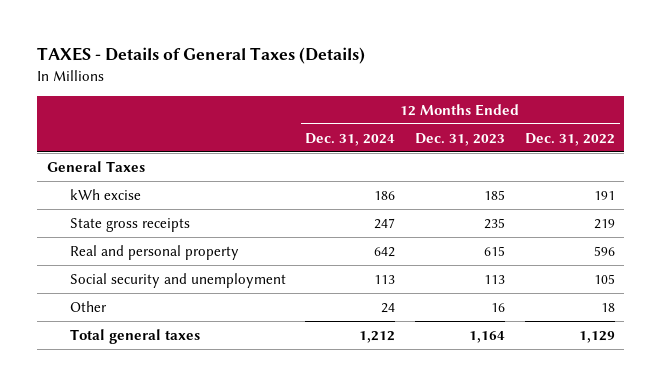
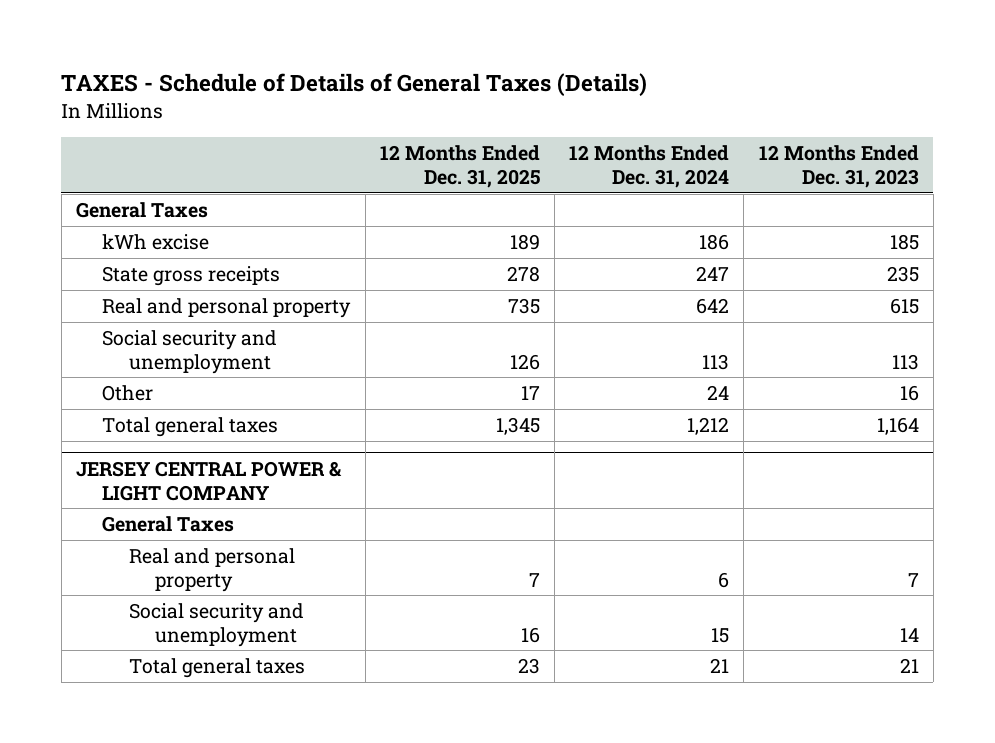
- TAXES - Details of General Taxes (Details)
+ TAXES - Schedule of Details of General Taxes (Details)
- | 12 Months Ended Dec. 31, 2024 | 12 Months Ended Dec. 31, 2023 | 12 Months Ended Dec. 31, 2022
+ | 12 Months Ended Dec. 31, 2025 | 12 Months Ended Dec. 31, 2024 | 12 Months Ended Dec. 31, 2023
+ JERSEY CENTRAL POWER & LIGHT COMPANY
+ General Taxes
+ Real and personal property | 7 | 6 | 7
+ Social security and unemployment | 16 | 15 | 14
+ Total general taxes | 23 | 21 | 21

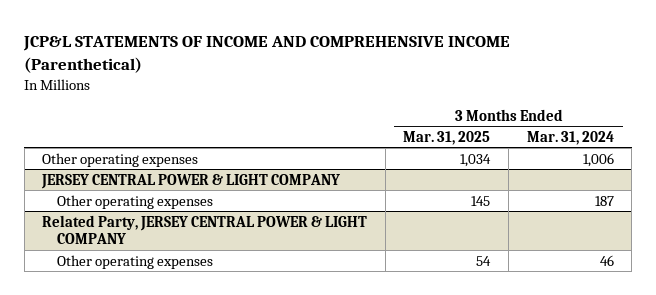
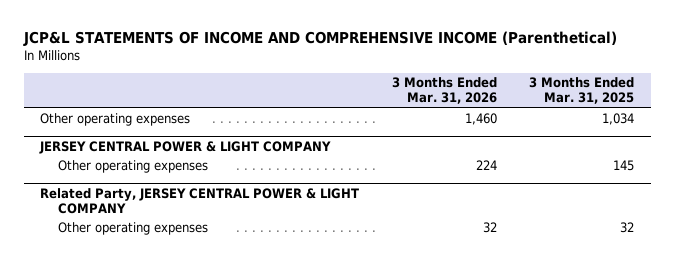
- | 3 Months Ended Mar. 31, 2025 | 3 Months Ended Mar. 31, 2024
+ | 3 Months Ended Mar. 31, 2026 | 3 Months Ended Mar. 31, 2025
@ Related Party, JERSEY CENTRAL POWER & LIGHT COMPANY
- Other operating expenses | 54 | 46
+ Other operating expenses | 32 | 32

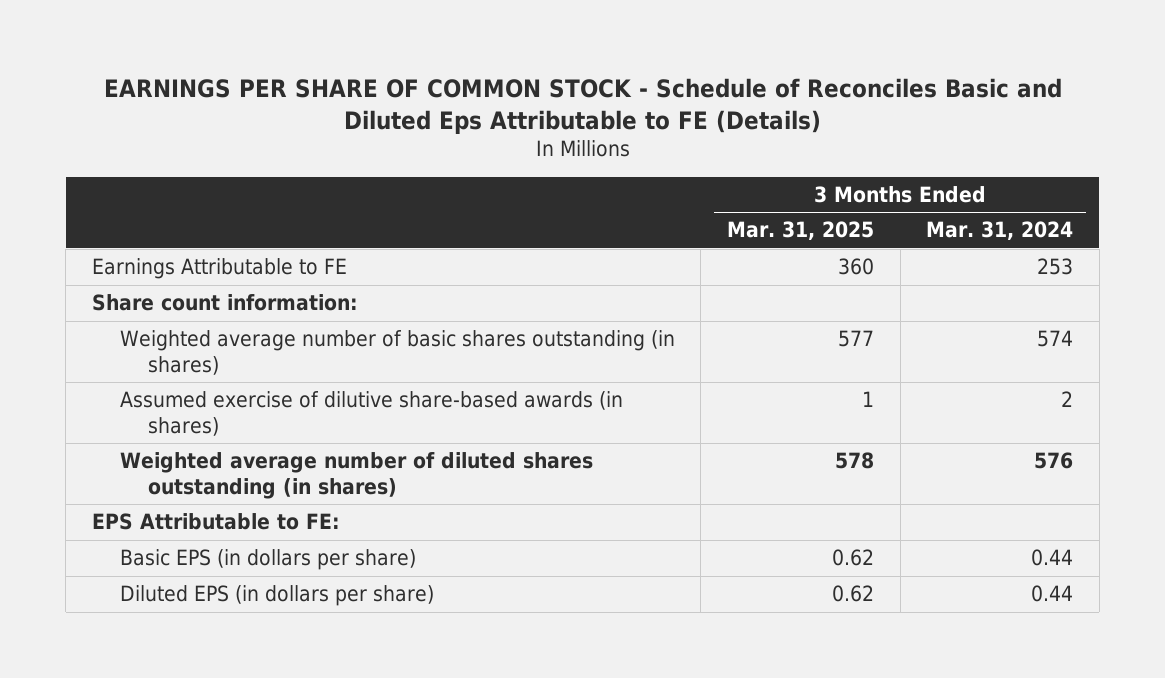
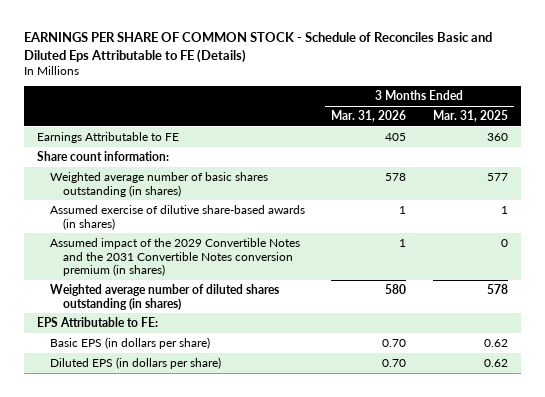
- | 3 Months Ended Mar. 31, 2025 | 3 Months Ended Mar. 31, 2024
+ | 3 Months Ended Mar. 31, 2026 | 3 Months Ended Mar. 31, 2025
+ Assumed impact of the 2029 Convertible Notes and the 2031 Convertible Notes conversion premium (in shares) | 1 | 0

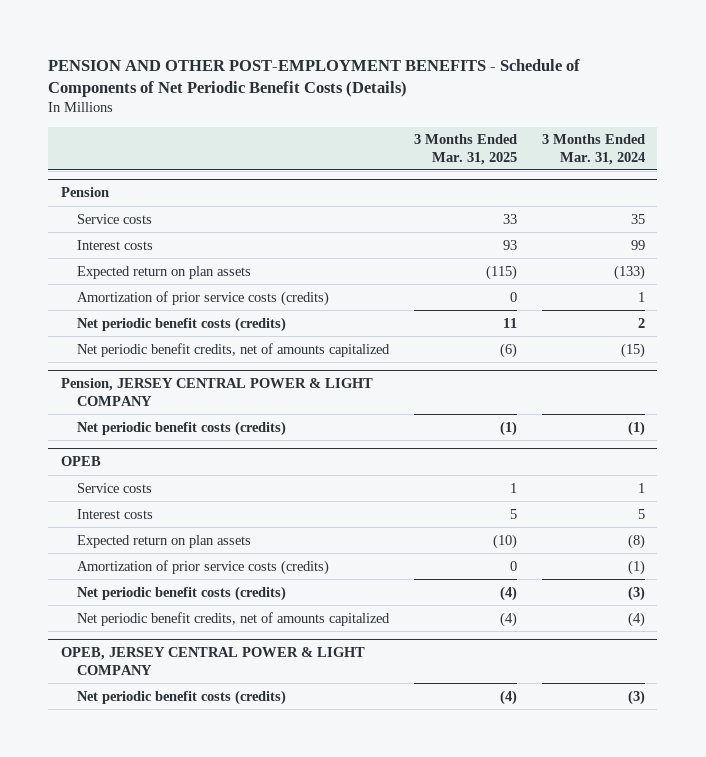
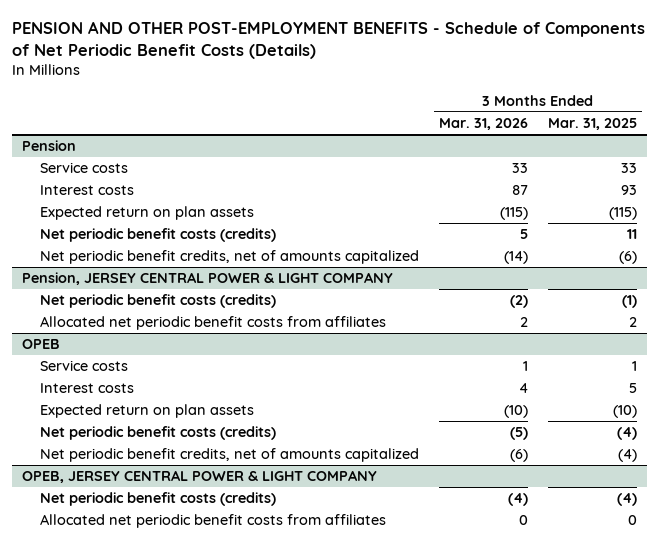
- | 3 Months Ended Mar. 31, 2025 | 3 Months Ended Mar. 31, 2024
+ | 3 Months Ended Mar. 31, 2026 | 3 Months Ended Mar. 31, 2025
@ Pension
- Amortization of prior service costs (credits) | 0 | 1
@ Pension, JERSEY CENTRAL POWER & LIGHT COMPANY
+ Allocated net periodic benefit costs from affiliates | 2 | 2
@ OPEB
- Amortization of prior service costs (credits) | 0 | (1)
@ OPEB, JERSEY CENTRAL POWER & LIGHT COMPANY
+ Allocated net periodic benefit costs from affiliates | 0 | 0

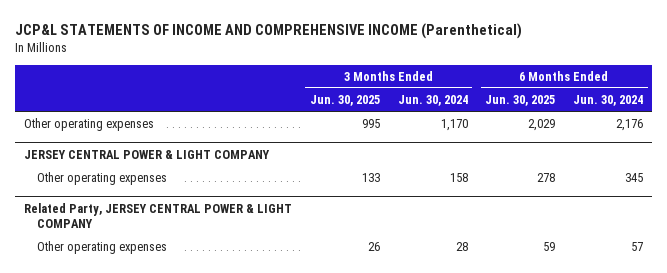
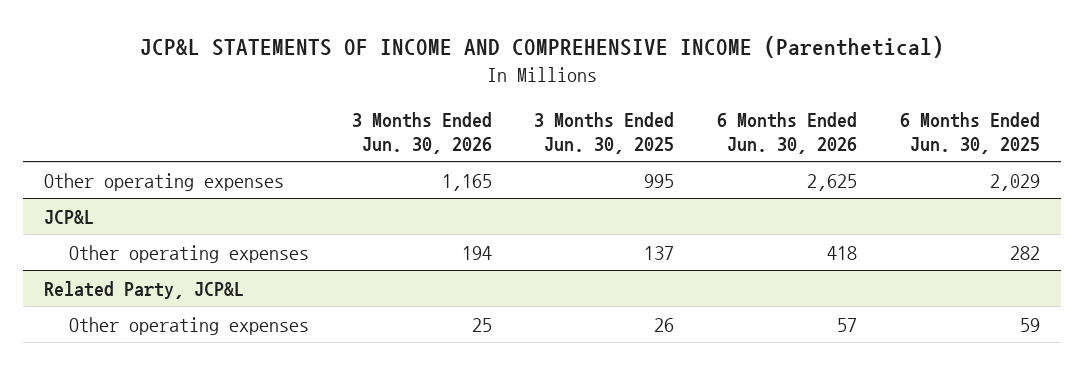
- | 3 Months Ended Jun. 30, 2025 | 3 Months Ended Jun. 30, 2024 | 6 Months Ended Jun. 30, 2025 | 6 Months Ended Jun. 30, 2024
+ | 3 Months Ended Jun. 30, 2026 | 3 Months Ended Jun. 30, 2025 | 6 Months Ended Jun. 30, 2026 | 6 Months Ended Jun. 30, 2025
- JERSEY CENTRAL POWER & LIGHT COMPANY
- Other operating expenses | 133 | 158 | 278 | 345
- Related Party, JERSEY CENTRAL POWER & LIGHT COMPANY
+ JCP&L
+ Other operating expenses | 194 | 137 | 418 | 282
+ Related Party, JCP&L

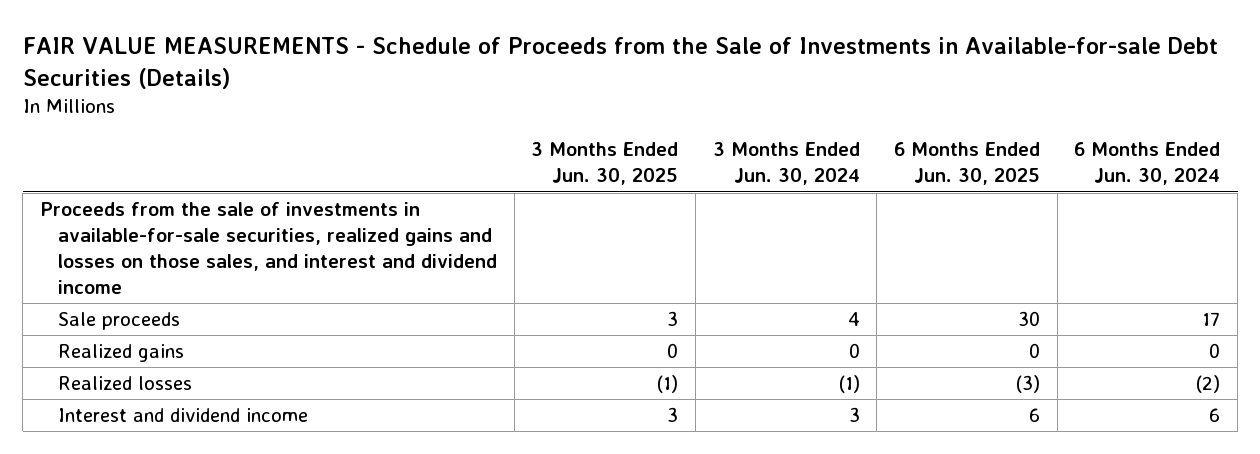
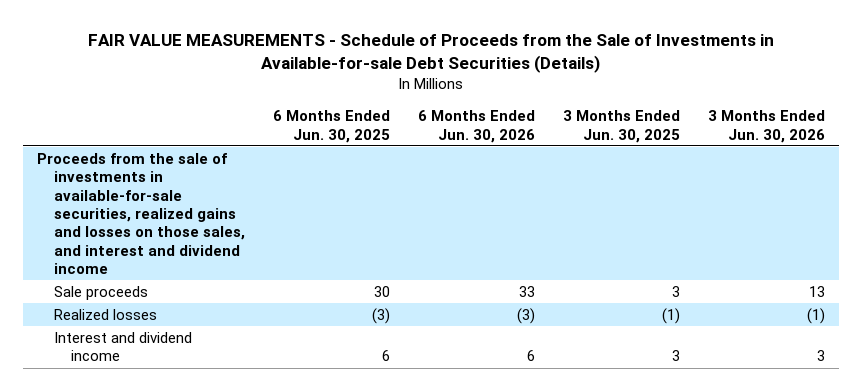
- | 3 Months Ended Jun. 30, 2025 | 3 Months Ended Jun. 30, 2024 | 6 Months Ended Jun. 30, 2025 | 6 Months Ended Jun. 30, 2024
+ | 6 Months Ended Jun. 30, 2025 | 6 Months Ended Jun. 30, 2026 | 3 Months Ended Jun. 30, 2025 | 3 Months Ended Jun. 30, 2026
- Realized gains | 0 | 0 | 0 | 0

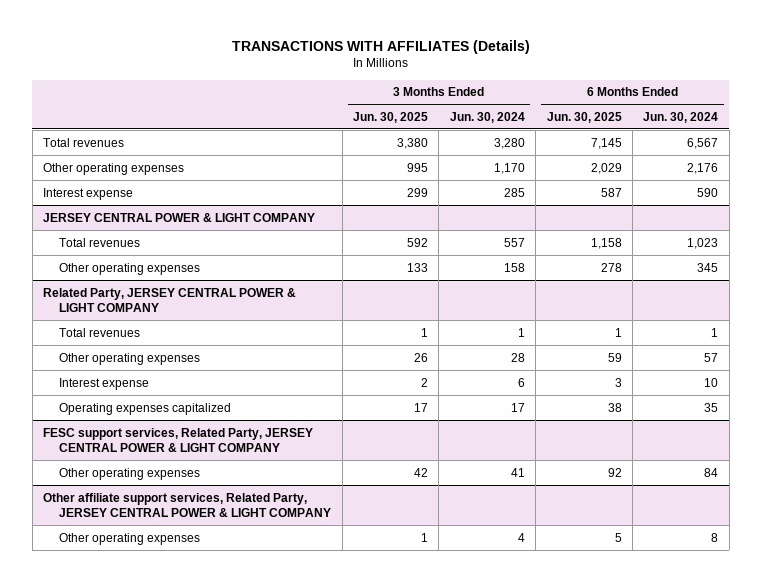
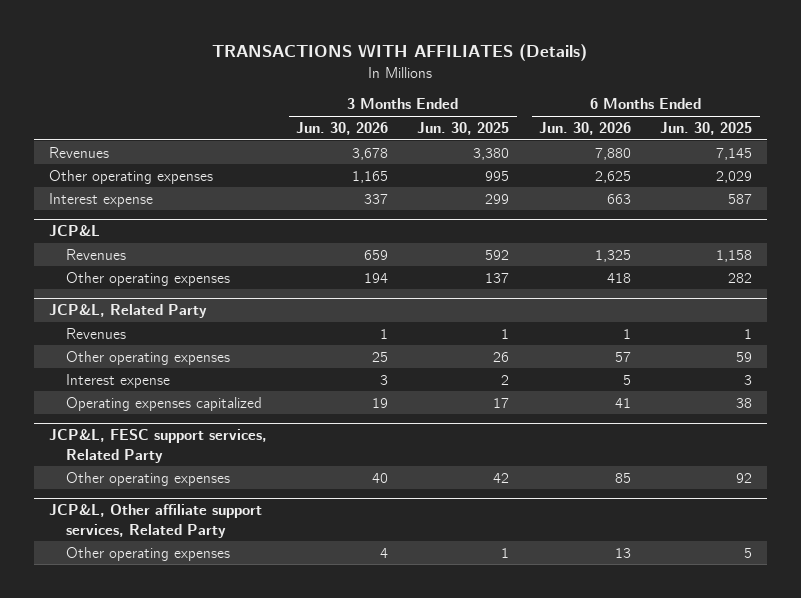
- | 3 Months Ended Jun. 30, 2025 | 3 Months Ended Jun. 30, 2024 | 6 Months Ended Jun. 30, 2025 | 6 Months Ended Jun. 30, 2024
+ | 3 Months Ended Jun. 30, 2026 | 3 Months Ended Jun. 30, 2025 | 6 Months Ended Jun. 30, 2026 | 6 Months Ended Jun. 30, 2025
- Total revenues | 3,380 | 3,280 | 7,145 | 6,567
+ Revenues | 3,678 | 3,380 | 7,880 | 7,145
- JERSEY CENTRAL POWER & LIGHT COMPANY
- Total revenues | 592 | 557 | 1,158 | 1,023
- Other operating expenses | 133 | 158 | 278 | 345
- Related Party, JERSEY CENTRAL POWER & LIGHT COMPANY
- Total revenues | 1 | 1 | 1 | 1
+ JCP&L
+ Revenues | 659 | 592 | 1,325 | 1,158
+ Other operating expenses | 194 | 137 | 418 | 282
+ JCP&L, Related Party
+ Revenues | 1 | 1 | 1 | 1
- FESC support services, Related Party, JERSEY CENTRAL POWER & LIGHT COMPANY
+ JCP&L, FESC support services, Related Party
- Other affiliate support services, Related Party, JERSEY CENTRAL POWER & LIGHT COMPANY
+ JCP&L, Other affiliate support services, Related Party

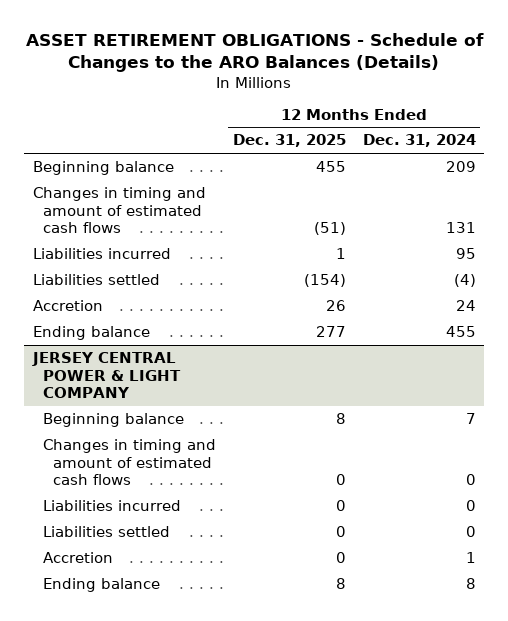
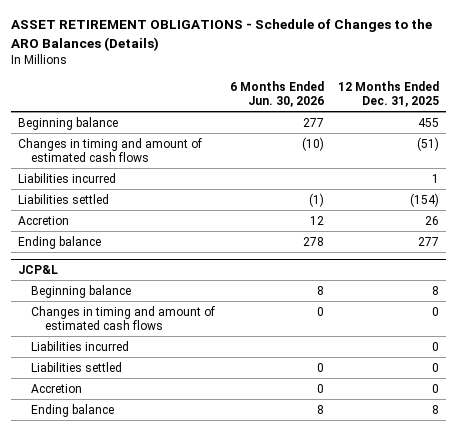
- | 12 Months Ended Dec. 31, 2025 | 12 Months Ended Dec. 31, 2024
+ | 6 Months Ended Jun. 30, 2026 | 12 Months Ended Dec. 31, 2025
- JERSEY CENTRAL POWER & LIGHT COMPANY
+ JCP&L

